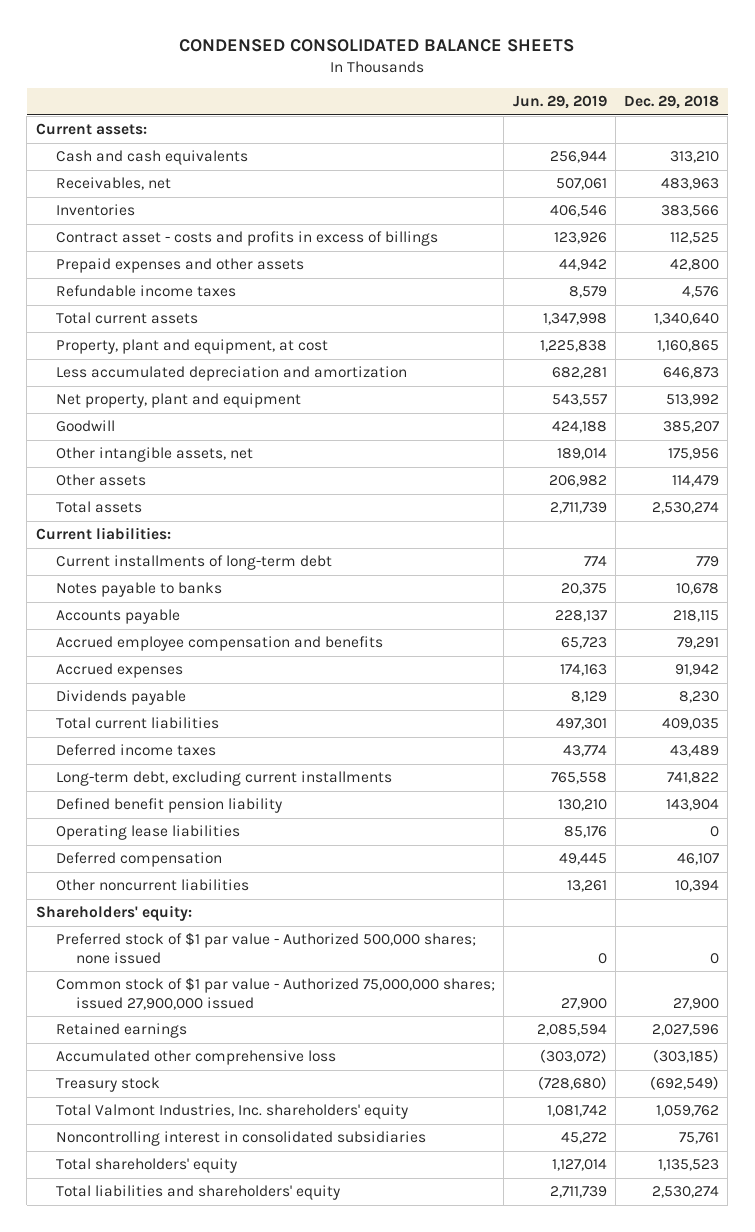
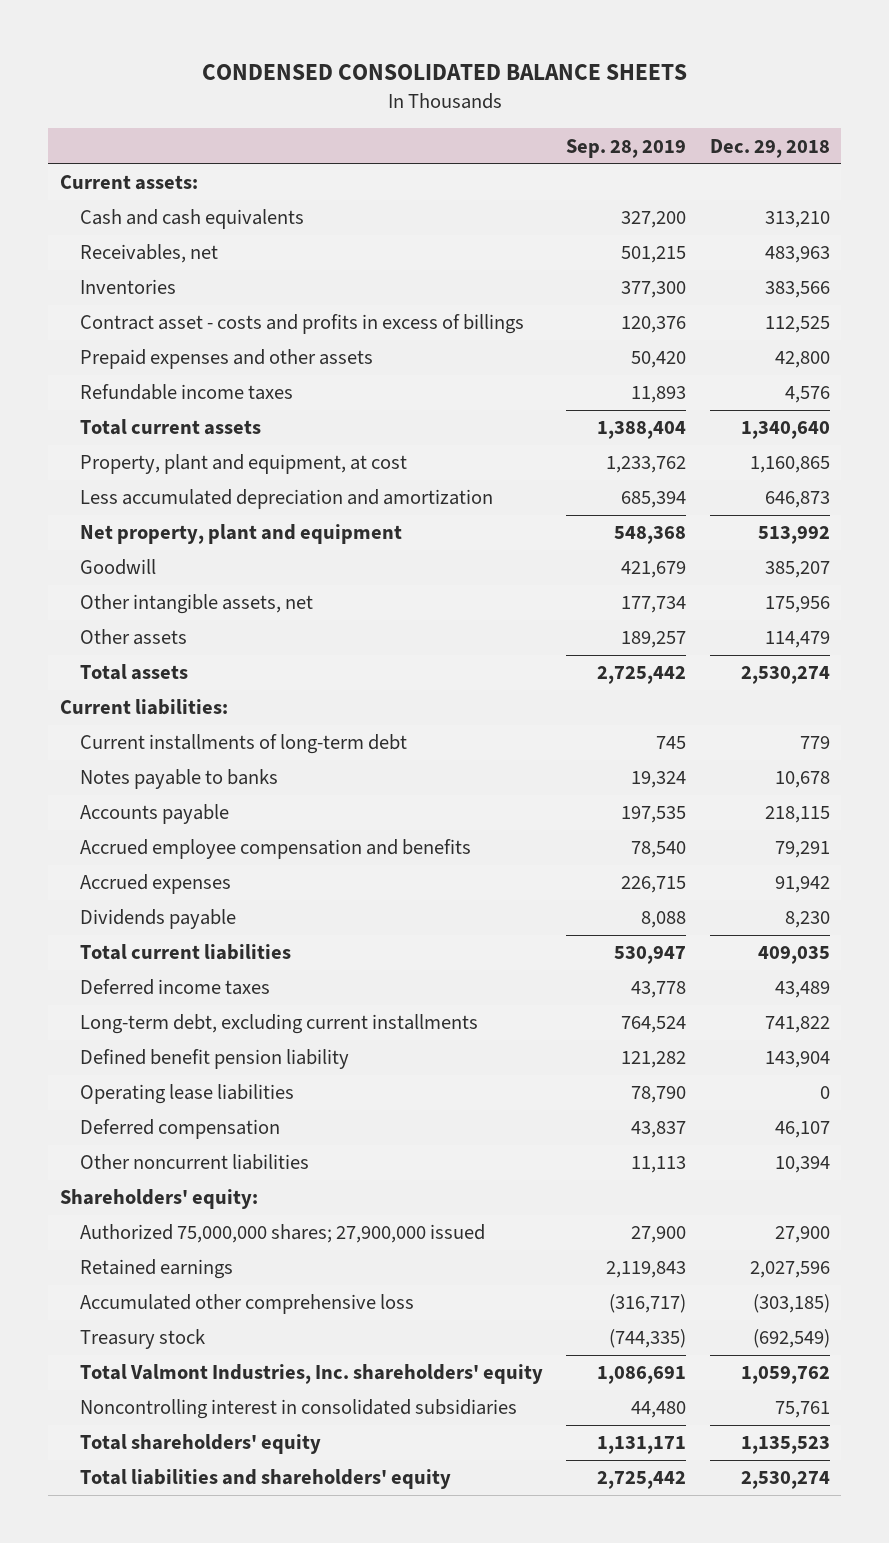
- | Jun. 29, 2019 | Dec. 29, 2018
+ | Sep. 28, 2019 | Dec. 29, 2018
- Preferred stock of $1 par value - Authorized 500,000 shares; none issued | 0 | 0
- Common stock of $1 par value - Authorized 75,000,000 shares; issued 27,900,000 issued | 27,900 | 27,900
+ Authorized 75,000,000 shares; 27,900,000 issued | 27,900 | 27,900

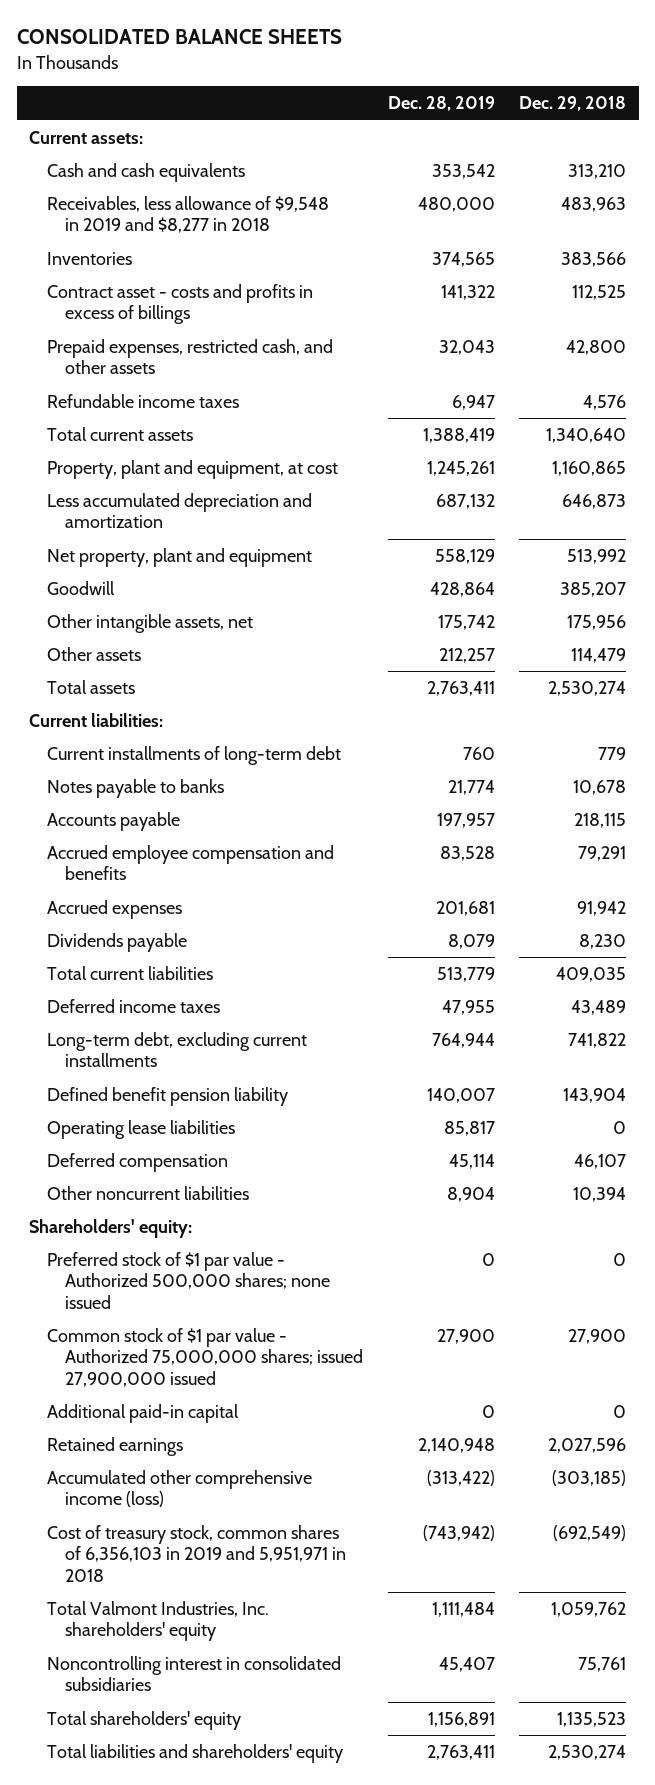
- CONDENSED CONSOLIDATED BALANCE SHEETS
+ CONSOLIDATED BALANCE SHEETS
- | Sep. 28, 2019 | Dec. 29, 2018
+ | Dec. 28, 2019 | Dec. 29, 2018
- Receivables, net | 501,215 | 483,963
+ Receivables, less allowance of $9,548 in 2019 and $8,277 in 2018 | 480,000 | 483,963
- Prepaid expenses and other assets | 50,420 | 42,800
+ Prepaid expenses, restricted cash, and other assets | 32,043 | 42,800
- Authorized 75,000,000 shares; 27,900,000 issued | 27,900 | 27,900
+ Preferred stock of $1 par value - Authorized 500,000 shares; none issued | 0 | 0
+ Common stock of $1 par value - Authorized 75,000,000 shares; issued 27,900,000 issued | 27,900 | 27,900
+ Additional paid-in capital | 0 | 0
- Accumulated other comprehensive loss | (316,717) | (303,185)
- Treasury stock | (744,335) | (692,549)
+ Accumulated other comprehensive income (loss) | (313,422) | (303,185)
+ Cost of treasury stock, common shares of 6,356,103 in 2019 and 5,951,971 in 2018 | (743,942) | (692,549)

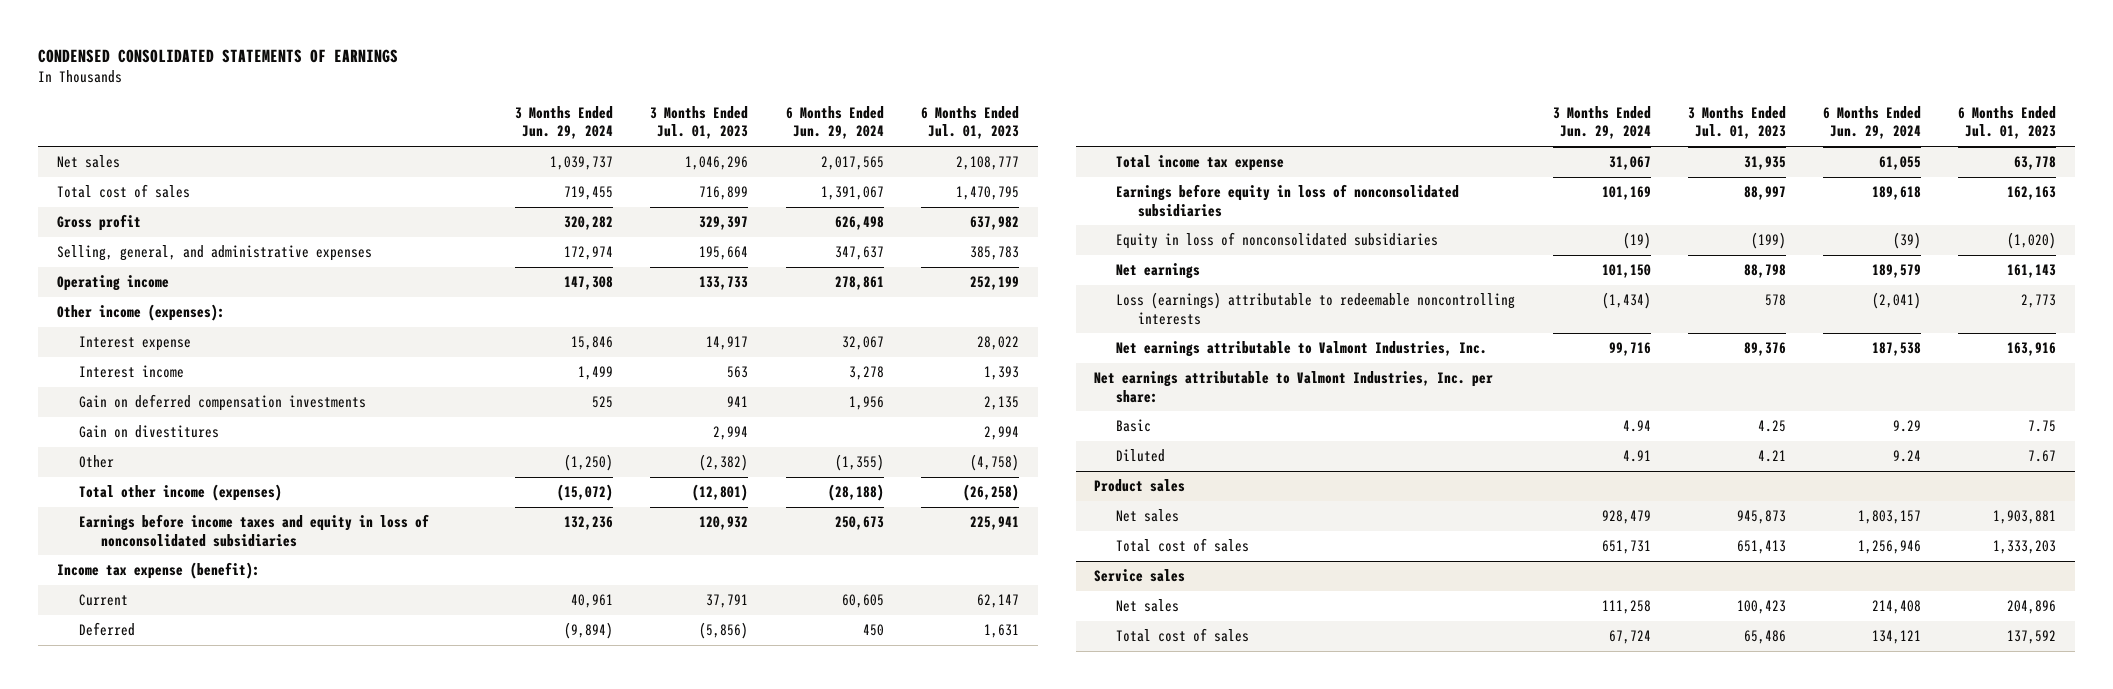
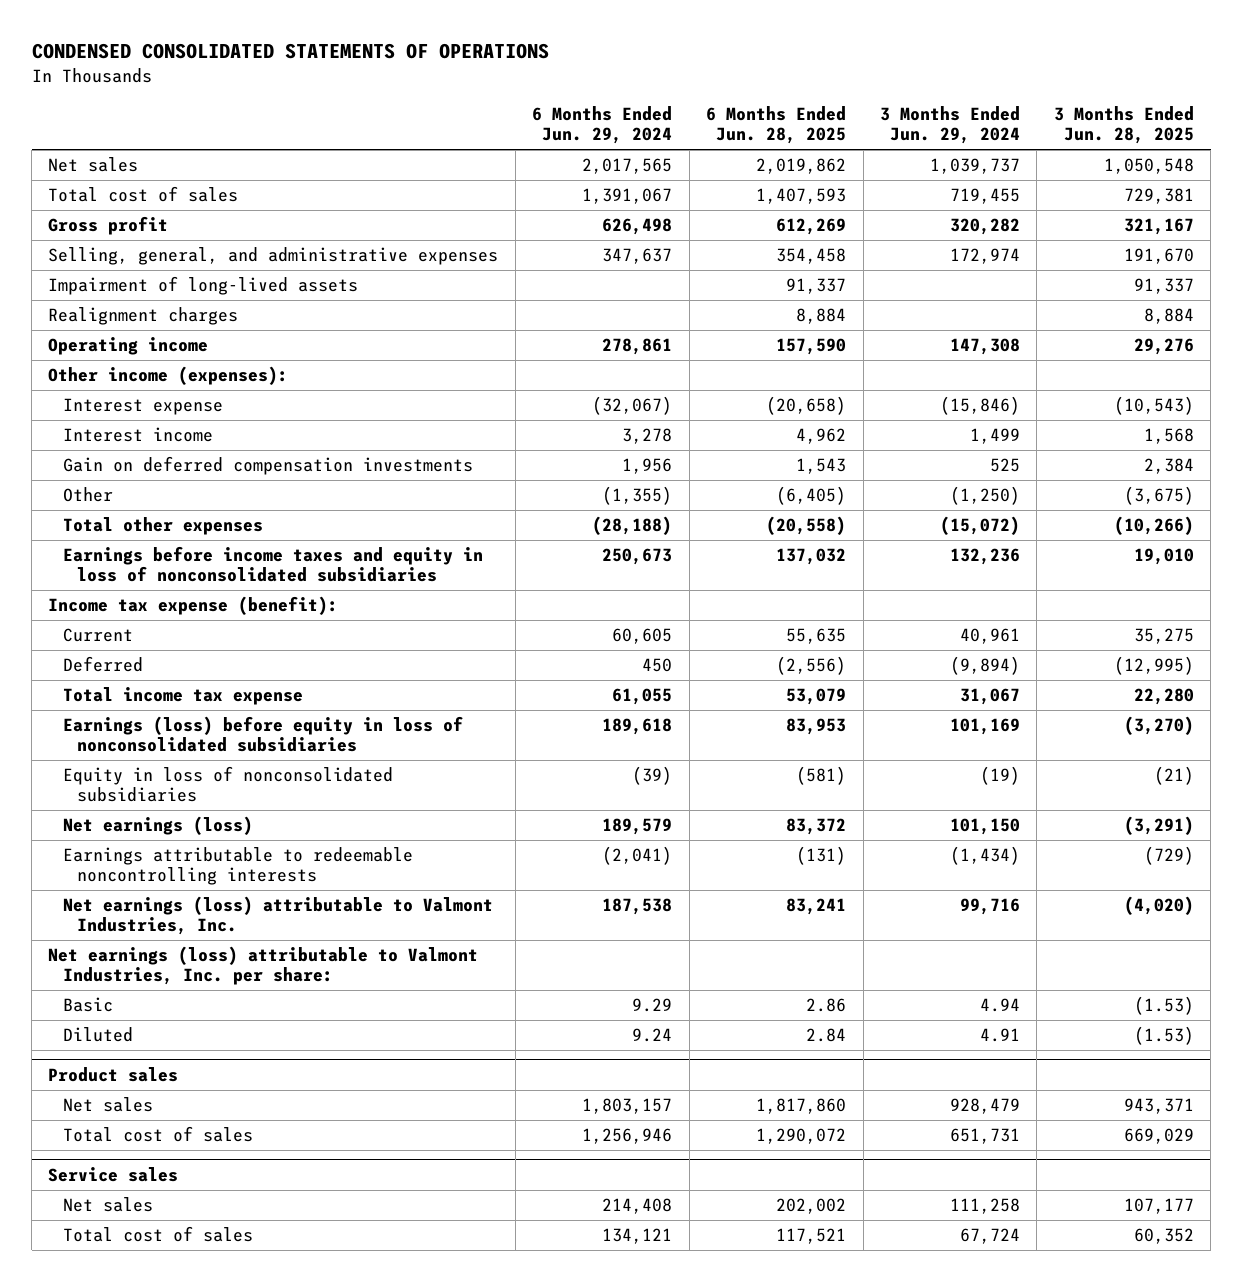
- CONDENSED CONSOLIDATED STATEMENTS OF EARNINGS
+ CONDENSED CONSOLIDATED STATEMENTS OF OPERATIONS
- | 3 Months Ended Jun. 29, 2024 | 3 Months Ended Jul. 01, 2023 | 6 Months Ended Jun. 29, 2024 | 6 Months Ended Jul. 01, 2023
+ | 6 Months Ended Jun. 29, 2024 | 6 Months Ended Jun. 28, 2025 | 3 Months Ended Jun. 29, 2024 | 3 Months Ended Jun. 28, 2025
+ Impairment of long-lived assets | | 91,337 | | 91,337
+ Realignment charges | | 8,884 | | 8,884
- Interest expense | 15,846 | 14,917 | 32,067 | 28,022
+ Interest expense | (32,067) | (20,658) | (15,846) | (10,543)
- Gain on divestitures | | 2,994 | | 2,994
- Total other income (expenses) | (15,072) | (12,801) | (28,188) | (26,258)
+ Total other expenses | (28,188) | (20,558) | (15,072) | (10,266)
- Earnings before equity in loss of nonconsolidated subsidiaries | 101,169 | 88,997 | 189,618 | 162,163
+ Earnings (loss) before equity in loss of nonconsolidated subsidiaries | 189,618 | 83,953 | 101,169 | (3,270)
- Net earnings | 101,150 | 88,798 | 189,579 | 161,143
- Loss (earnings) attributable to redeemable noncontrolling interests | (1,434) | 578 | (2,041) | 2,773
- Net earnings attributable to Valmont Industries, Inc. | 99,716 | 89,376 | 187,538 | 163,916
- Net earnings attributable to Valmont Industries, Inc. per share:
+ Net earnings (loss) | 189,579 | 83,372 | 101,150 | (3,291)
+ Earnings attributable to redeemable noncontrolling interests | (2,041) | (131) | (1,434) | (729)
+ Net earnings (loss) attributable to Valmont Industries, Inc. | 187,538 | 83,241 | 99,716 | (4,020)
+ Net earnings (loss) attributable to Valmont Industries, Inc. per share:

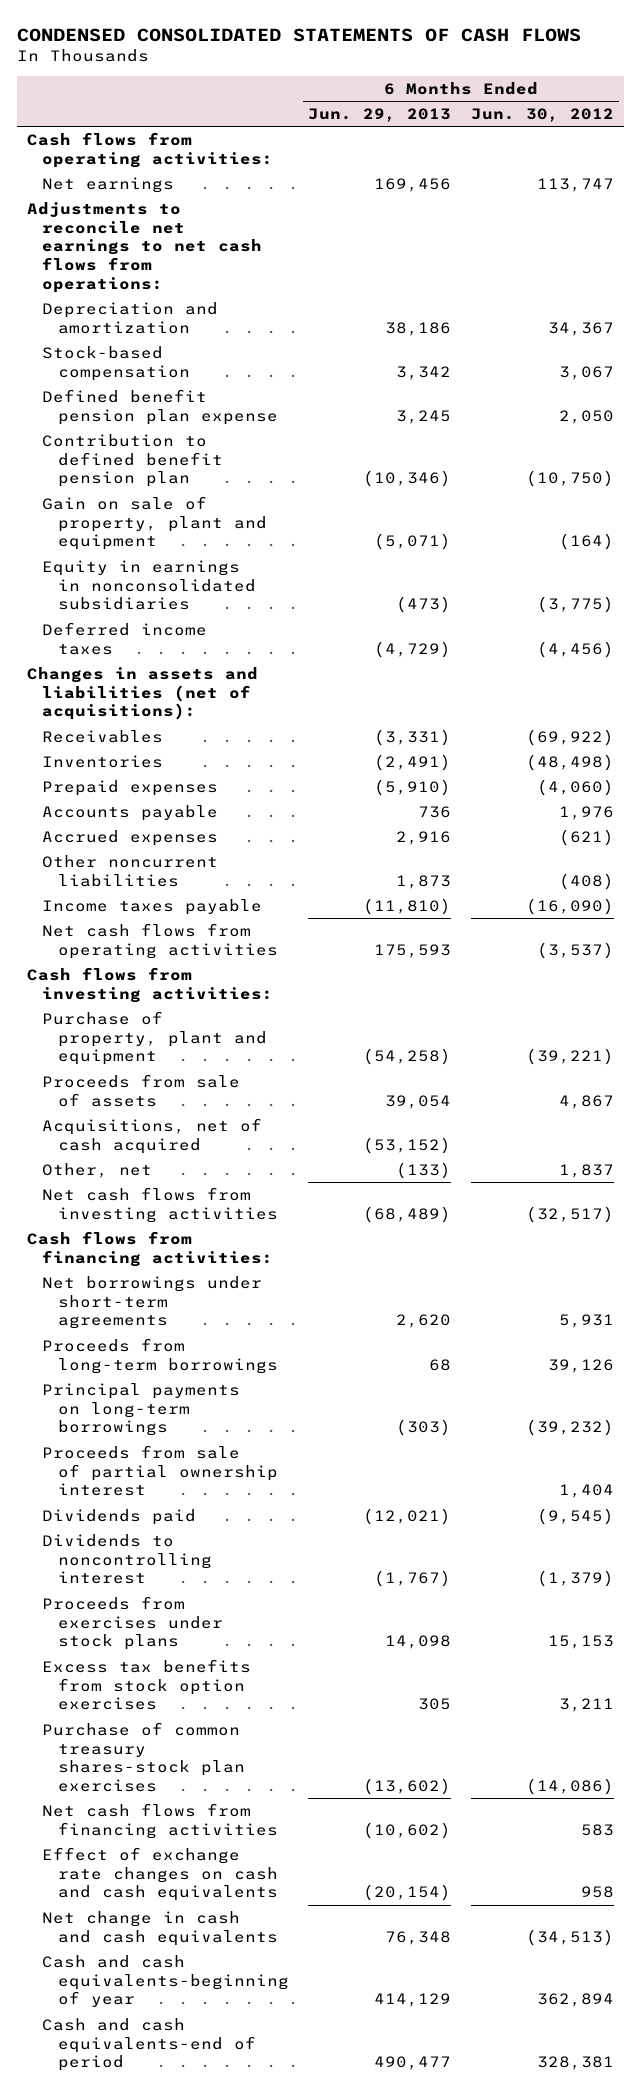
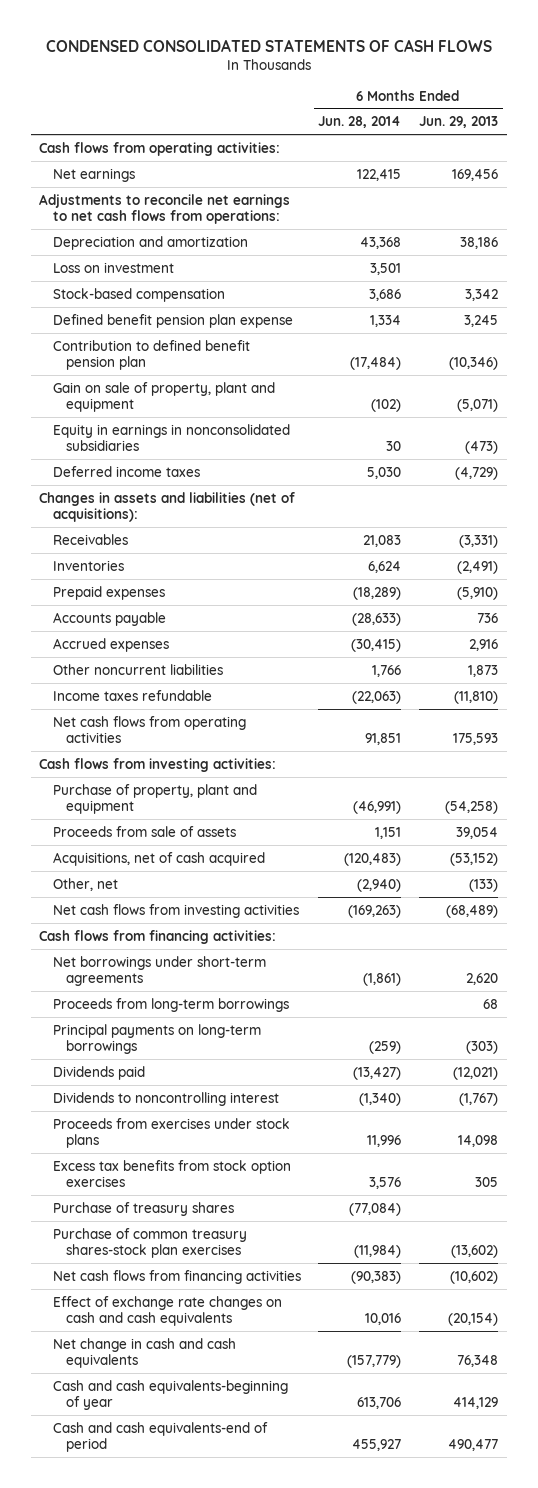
- | 6 Months Ended Jun. 29, 2013 | 6 Months Ended Jun. 30, 2012
+ | 6 Months Ended Jun. 28, 2014 | 6 Months Ended Jun. 29, 2013
+ Loss on investment | 3,501 |
- Income taxes payable | (11,810) | (16,090)
+ Income taxes refundable | (22,063) | (11,810)
- Proceeds from sale of partial ownership interest | | 1,404
+ Purchase of treasury shares | (77,084) |

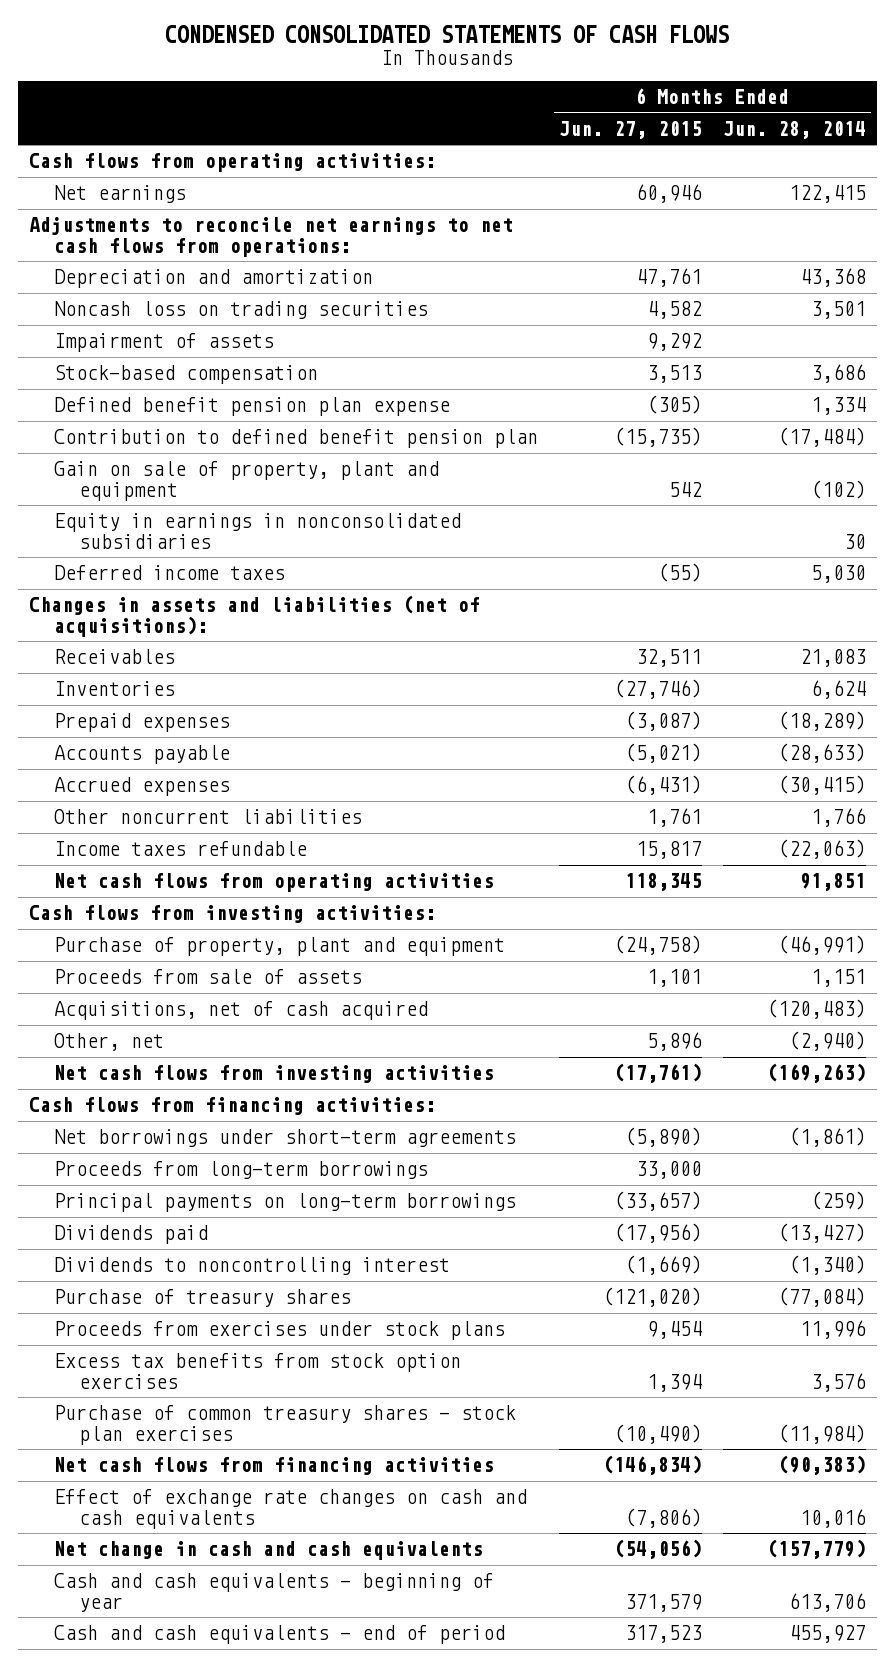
- | 6 Months Ended Jun. 28, 2014 | 6 Months Ended Jun. 29, 2013
+ | 6 Months Ended Jun. 27, 2015 | 6 Months Ended Jun. 28, 2014
- Loss on investment | 3,501 |
+ Noncash loss on trading securities | 4,582 | 3,501
+ Impairment of assets | 9,292 |
moved up: Purchase of treasury shares | (121,020) | (77,084)
- Purchase of common treasury shares-stock plan exercises | (11,984) | (13,602)
+ Purchase of common treasury shares - stock plan exercises | (10,490) | (11,984)
- Cash and cash equivalents-beginning of year | 613,706 | 414,129
- Cash and cash equivalents-end of period | 455,927 | 490,477
+ Cash and cash equivalents - beginning of year | 371,579 | 613,706
+ Cash and cash equivalents - end of period | 317,523 | 455,927

